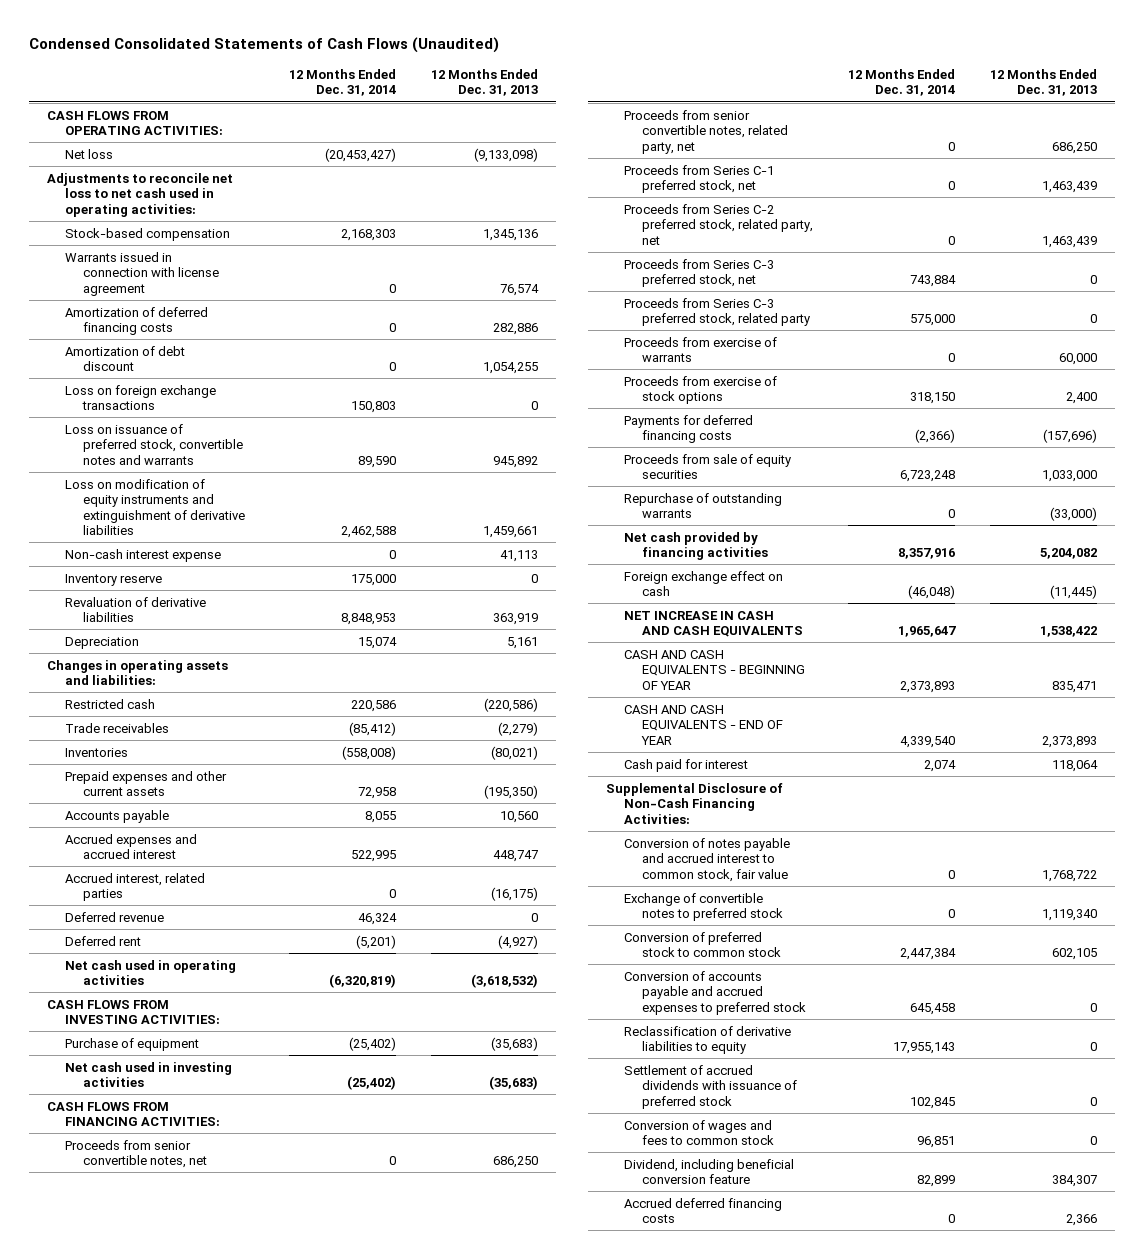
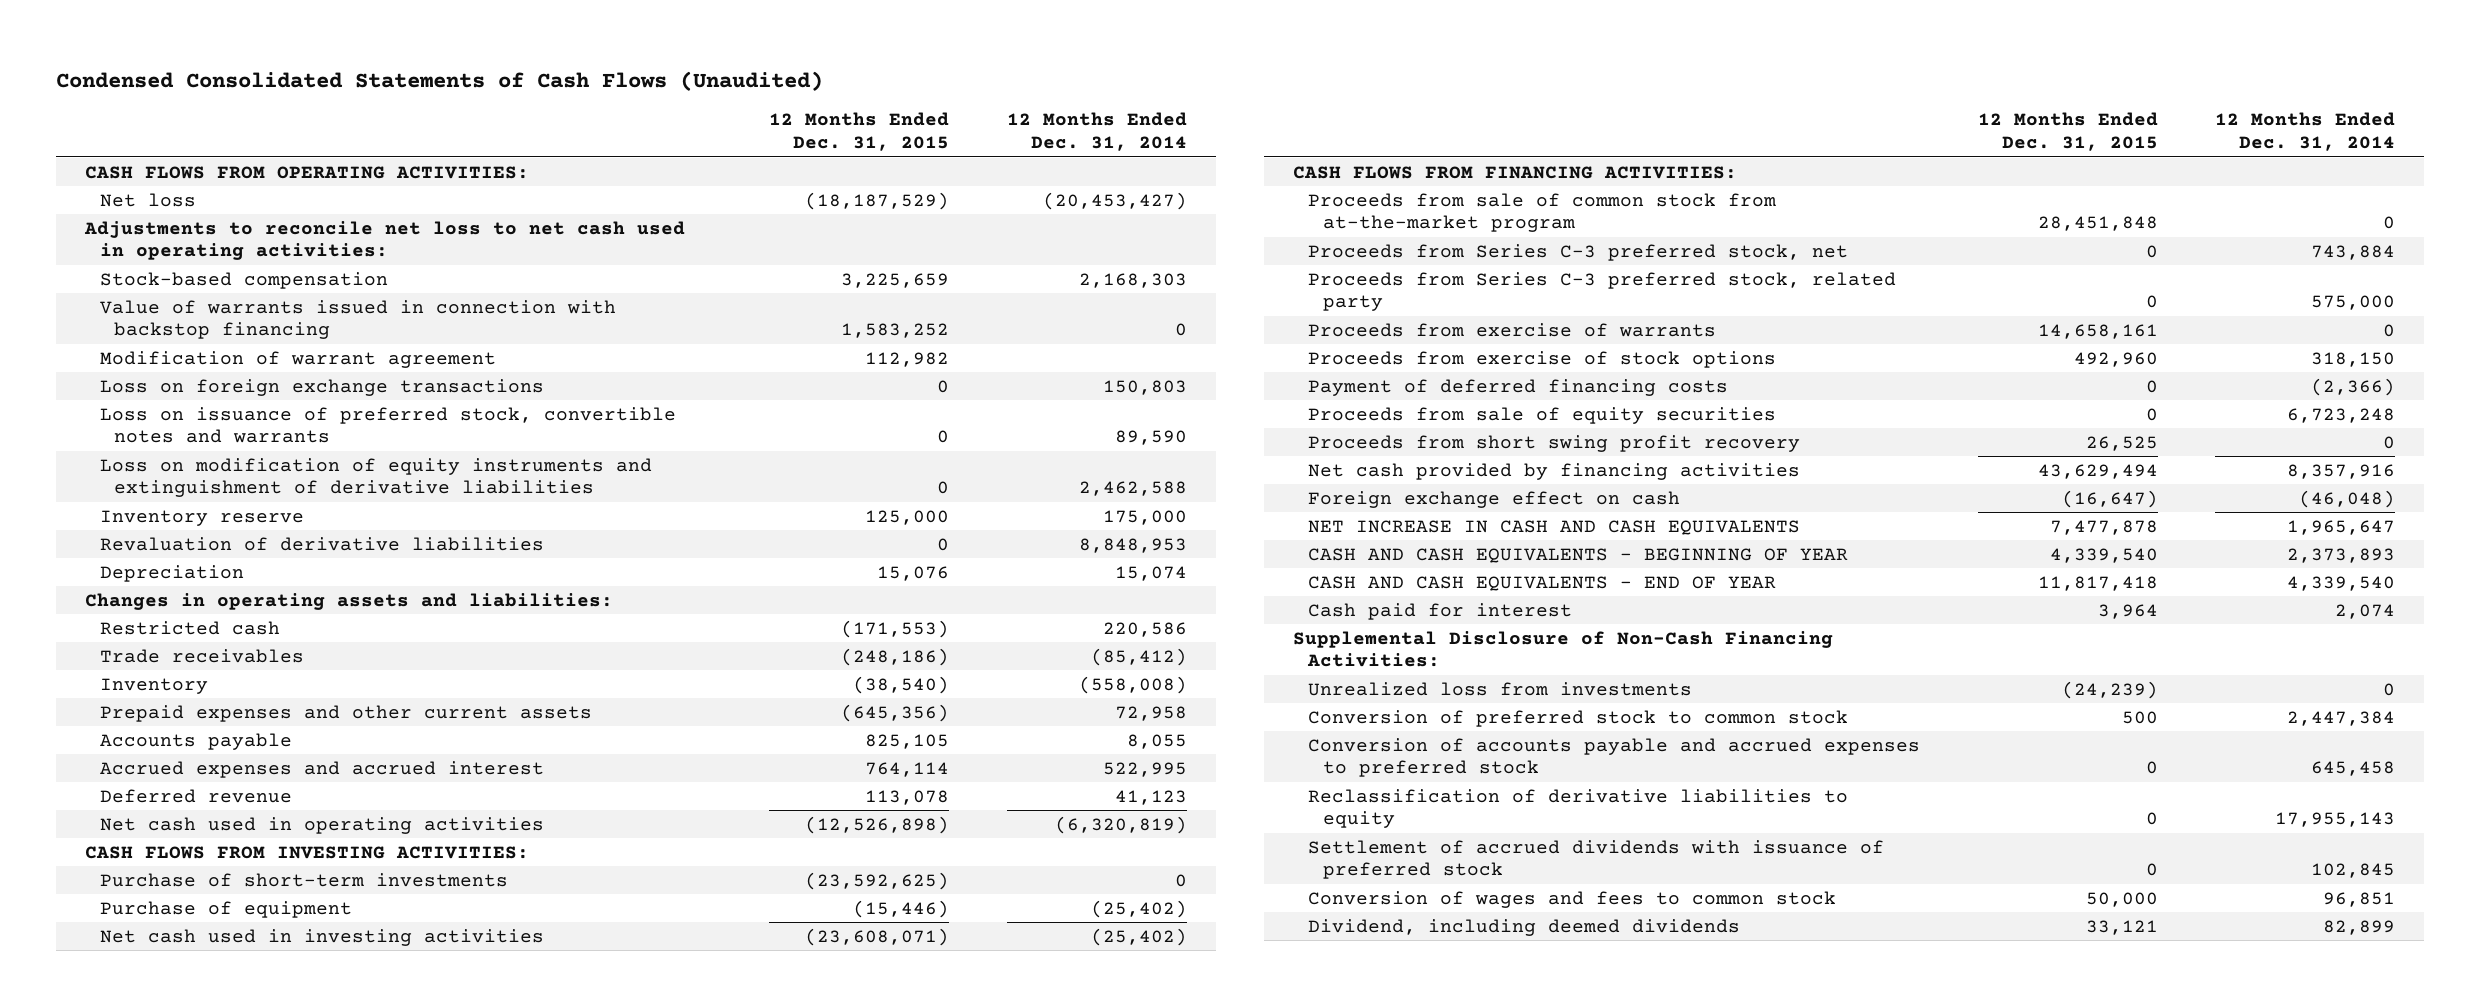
- | 12 Months Ended Dec. 31, 2014 | 12 Months Ended Dec. 31, 2013
+ | 12 Months Ended Dec. 31, 2015 | 12 Months Ended Dec. 31, 2014
- Warrants issued in connection with license agreement | 0 | 76,574
- Amortization of deferred financing costs | 0 | 282,886
- Amortization of debt discount | 0 | 1,054,255
+ Value of warrants issued in connection with backstop financing | 1,583,252 | 0
+ Modification of warrant agreement | 112,982 |
- Non-cash interest expense | 0 | 41,113
- Inventories | (558,008) | (80,021)
+ Inventory | (38,540) | (558,008)
- Accrued interest, related parties | 0 | (16,175)
- Deferred revenue | 46,324 | 0
- Deferred rent | (5,201) | (4,927)
+ Deferred revenue | 113,078 | 41,123
+ Purchase of short-term investments | (23,592,625) | 0
- Proceeds from senior convertible notes, net | 0 | 686,250
- Proceeds from senior convertible notes, related party, net | 0 | 686,250
- Proceeds from Series C-1 preferred stock, net | 0 | 1,463,439
- Proceeds from Series C-2 preferred stock, related party, net | 0 | 1,463,439
+ Proceeds from sale of common stock from at-the-market program | 28,451,848 | 0
- Payments for deferred financing costs | (2,366) | (157,696)
+ Payment of deferred financing costs | 0 | (2,366)
- Repurchase of outstanding warrants | 0 | (33,000)
+ Proceeds from short swing profit recovery | 26,525 | 0
- Conversion of notes payable and accrued interest to common stock, fair value | 0 | 1,768,722
- Exchange of convertible notes to preferred stock | 0 | 1,119,340
+ Unrealized loss from investments | (24,239) | 0
- Dividend, including beneficial conversion feature | 82,899 | 384,307
- Accrued deferred financing costs | 0 | 2,366
+ Dividend, including deemed dividends | 33,121 | 82,899

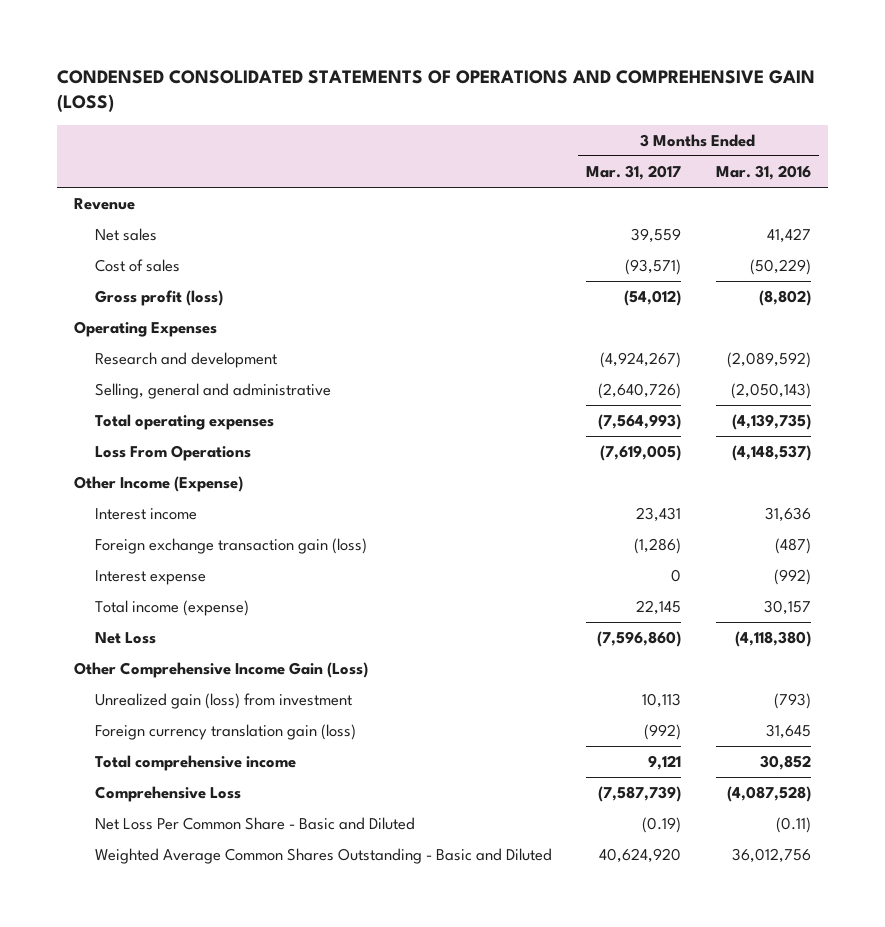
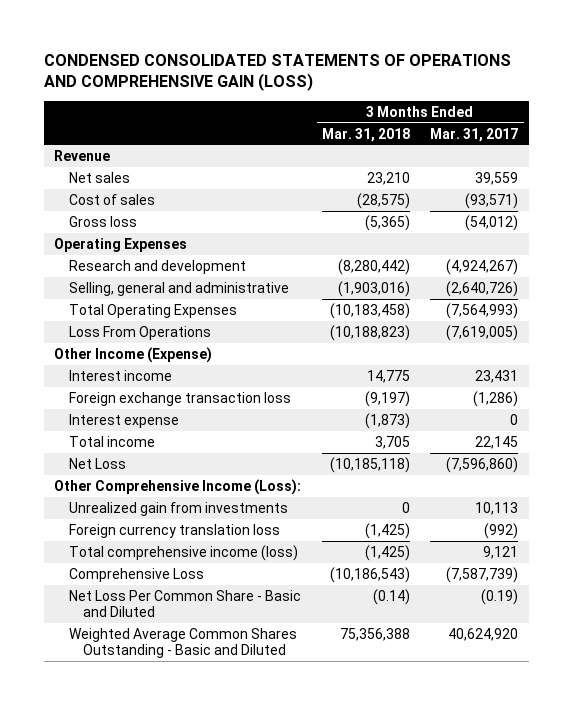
- | 3 Months Ended Mar. 31, 2017 | 3 Months Ended Mar. 31, 2016
+ | 3 Months Ended Mar. 31, 2018 | 3 Months Ended Mar. 31, 2017
- Gross profit (loss) | (54,012) | (8,802)
+ Gross loss | (5,365) | (54,012)
- Total operating expenses | (7,564,993) | (4,139,735)
+ Total Operating Expenses | (10,183,458) | (7,564,993)
- Foreign exchange transaction gain (loss) | (1,286) | (487)
+ Foreign exchange transaction loss | (9,197) | (1,286)
- Total income (expense) | 22,145 | 30,157
+ Total income | 3,705 | 22,145
- Other Comprehensive Income Gain (Loss)
- Unrealized gain (loss) from investment | 10,113 | (793)
- Foreign currency translation gain (loss) | (992) | 31,645
- Total comprehensive income | 9,121 | 30,852
+ Other Comprehensive Income (Loss):
+ Unrealized gain from investments | 0 | 10,113
+ Foreign currency translation loss | (1,425) | (992)
+ Total comprehensive income (loss) | (1,425) | 9,121

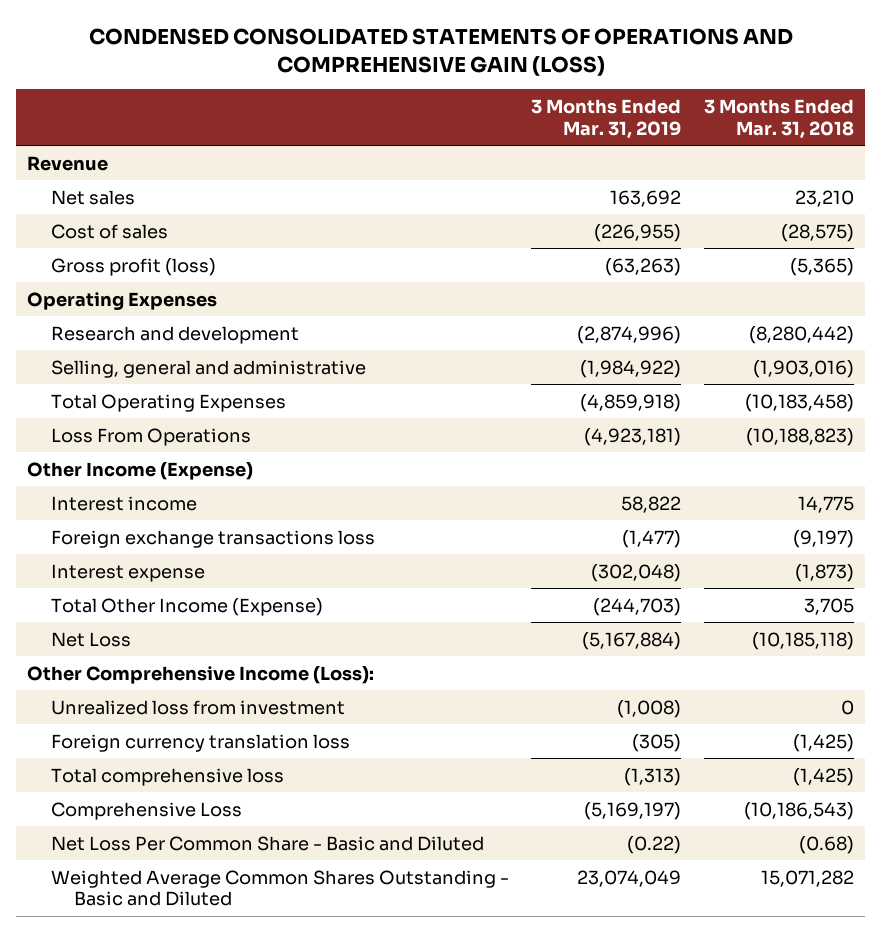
- | 3 Months Ended Mar. 31, 2018 | 3 Months Ended Mar. 31, 2017
+ | 3 Months Ended Mar. 31, 2019 | 3 Months Ended Mar. 31, 2018
- Gross loss | (5,365) | (54,012)
+ Gross profit (loss) | (63,263) | (5,365)
- Foreign exchange transaction loss | (9,197) | (1,286)
+ Foreign exchange transactions loss | (1,477) | (9,197)
- Total income | 3,705 | 22,145
+ Total Other Income (Expense) | (244,703) | 3,705
- Unrealized gain from investments | 0 | 10,113
+ Unrealized loss from investment | (1,008) | 0
- Total comprehensive income (loss) | (1,425) | 9,121
+ Total comprehensive loss | (1,313) | (1,425)
- Net Loss Per Common Share - Basic and Diluted | (0.14) | (0.19)
- Weighted Average Common Shares Outstanding - Basic and Diluted | 75,356,388 | 40,624,920
+ Net Loss Per Common Share - Basic and Diluted | (0.22) | (0.68)
+ Weighted Average Common Shares Outstanding - Basic and Diluted | 23,074,049 | 15,071,282

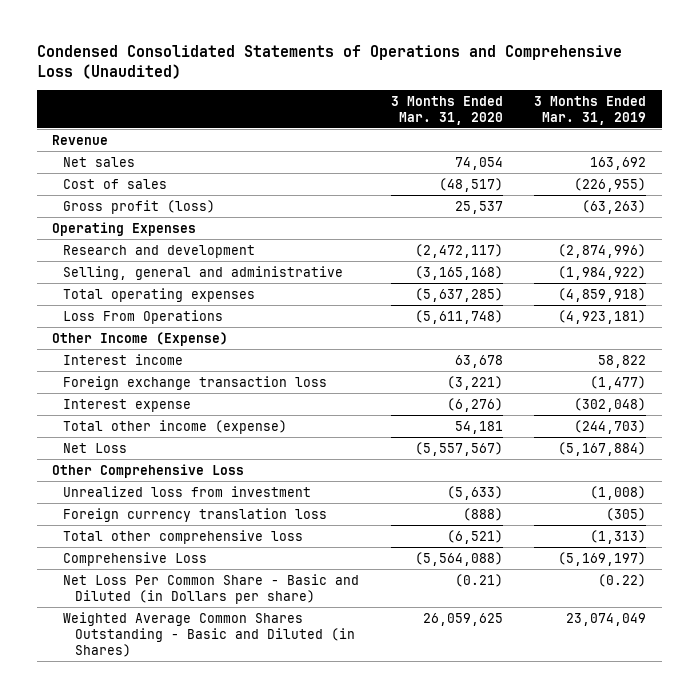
- CONDENSED CONSOLIDATED STATEMENTS OF OPERATIONS AND COMPREHENSIVE GAIN (LOSS)
+ Condensed Consolidated Statements of Operations and Comprehensive Loss (Unaudited)
- | 3 Months Ended Mar. 31, 2019 | 3 Months Ended Mar. 31, 2018
+ | 3 Months Ended Mar. 31, 2020 | 3 Months Ended Mar. 31, 2019
- Total Operating Expenses | (4,859,918) | (10,183,458)
+ Total operating expenses | (5,637,285) | (4,859,918)
- Foreign exchange transactions loss | (1,477) | (9,197)
+ Foreign exchange transaction loss | (3,221) | (1,477)
- Total Other Income (Expense) | (244,703) | 3,705
+ Total other income (expense) | 54,181 | (244,703)
- Other Comprehensive Income (Loss):
+ Other Comprehensive Loss
- Total comprehensive loss | (1,313) | (1,425)
+ Total other comprehensive loss | (6,521) | (1,313)
- Net Loss Per Common Share - Basic and Diluted | (0.22) | (0.68)
- Weighted Average Common Shares Outstanding - Basic and Diluted | 23,074,049 | 15,071,282
+ Net Loss Per Common Share - Basic and Diluted (in Dollars per share) | (0.21) | (0.22)
+ Weighted Average Common Shares Outstanding - Basic and Diluted (in Shares) | 26,059,625 | 23,074,049

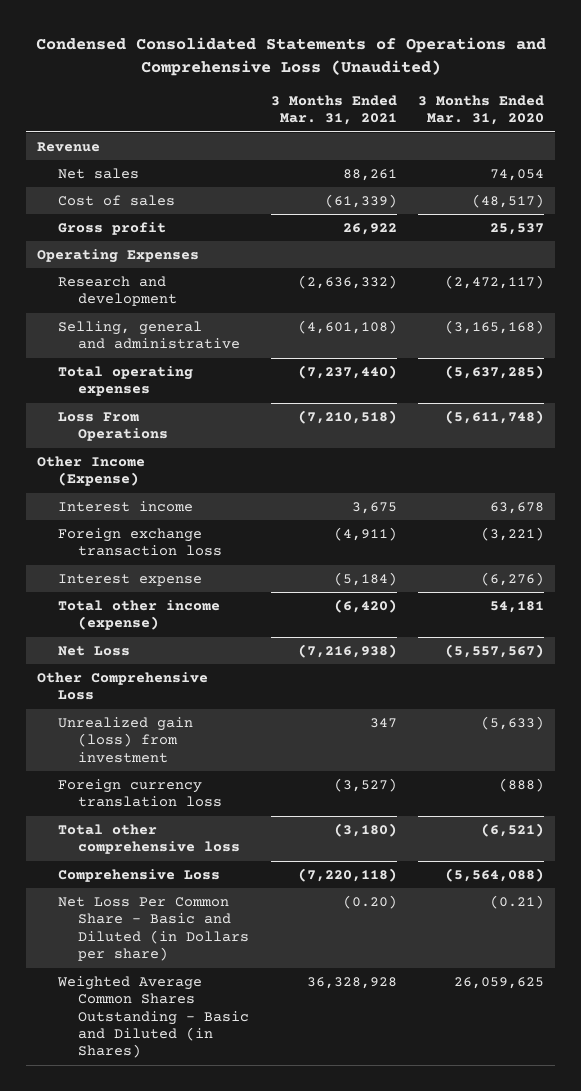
- | 3 Months Ended Mar. 31, 2020 | 3 Months Ended Mar. 31, 2019
+ | 3 Months Ended Mar. 31, 2021 | 3 Months Ended Mar. 31, 2020
- Gross profit (loss) | 25,537 | (63,263)
+ Gross profit | 26,922 | 25,537
- Unrealized loss from investment | (5,633) | (1,008)
+ Unrealized gain (loss) from investment | 347 | (5,633)

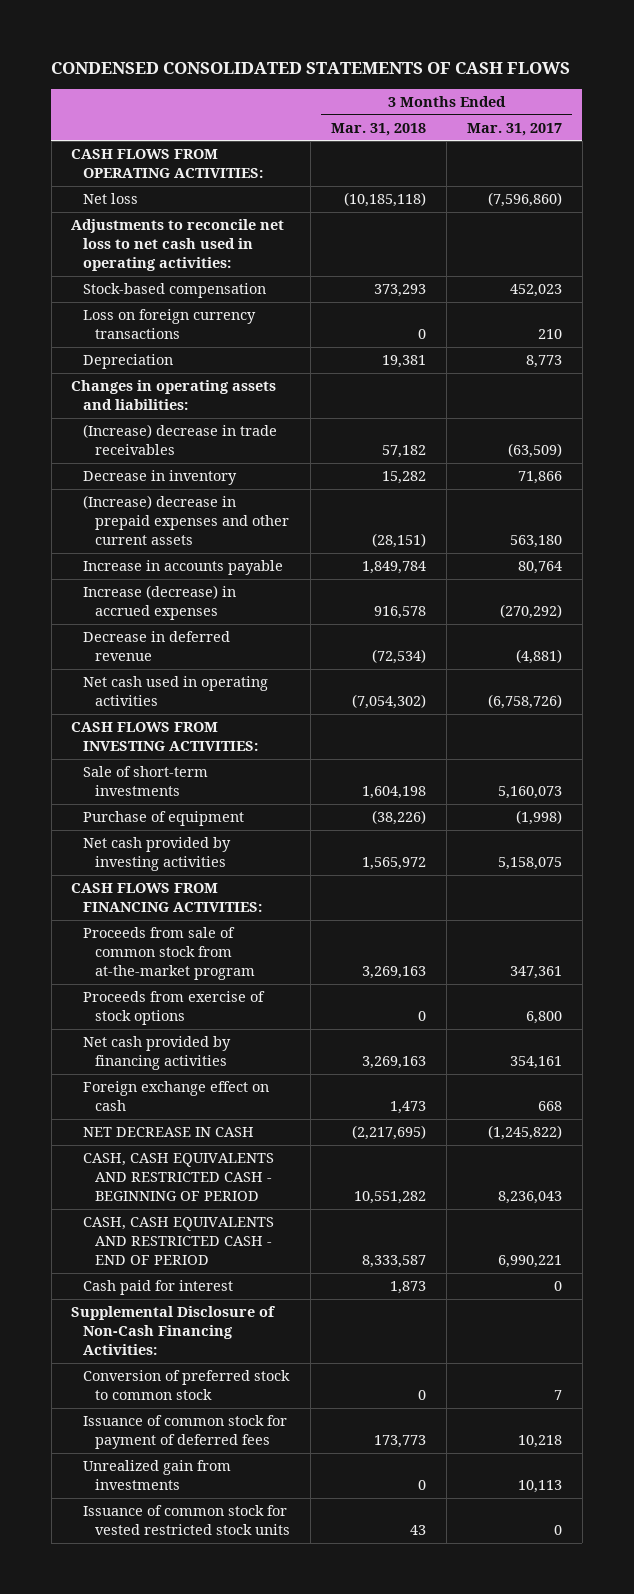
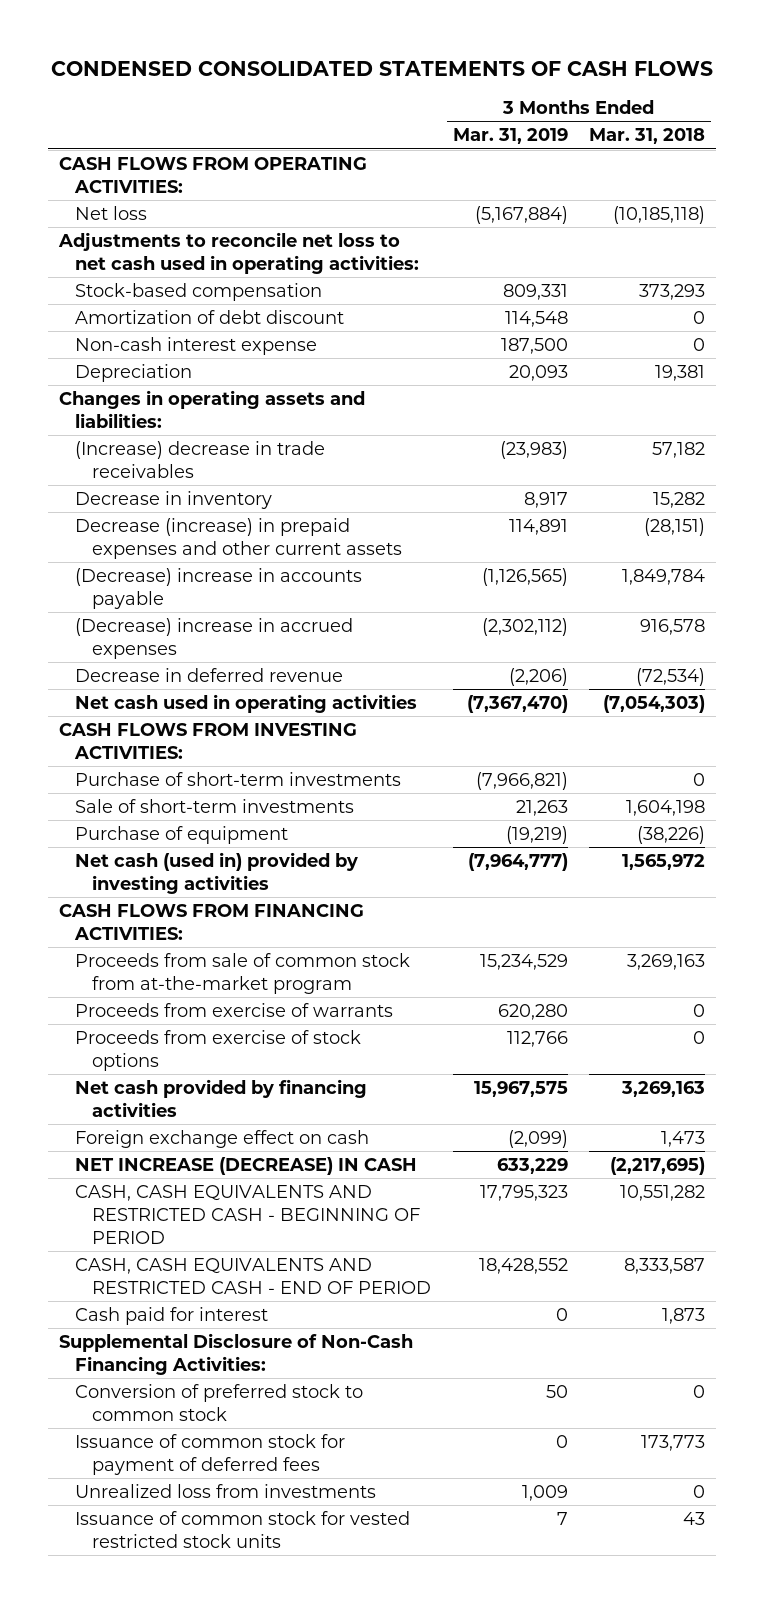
- | 3 Months Ended Mar. 31, 2018 | 3 Months Ended Mar. 31, 2017
+ | 3 Months Ended Mar. 31, 2019 | 3 Months Ended Mar. 31, 2018
- Loss on foreign currency transactions | 0 | 210
+ Amortization of debt discount | 114,548 | 0
+ Non-cash interest expense | 187,500 | 0
- (Increase) decrease in prepaid expenses and other current assets | (28,151) | 563,180
- Increase in accounts payable | 1,849,784 | 80,764
- Increase (decrease) in accrued expenses | 916,578 | (270,292)
+ Decrease (increase) in prepaid expenses and other current assets | 114,891 | (28,151)
+ (Decrease) increase in accounts payable | (1,126,565) | 1,849,784
+ (Decrease) increase in accrued expenses | (2,302,112) | 916,578
- Net cash used in operating activities | (7,054,302) | (6,758,726)
+ Net cash used in operating activities | (7,367,470) | (7,054,303)
+ Purchase of short-term investments | (7,966,821) | 0
- Net cash provided by investing activities | 1,565,972 | 5,158,075
+ Net cash (used in) provided by investing activities | (7,964,777) | 1,565,972
+ Proceeds from exercise of warrants | 620,280 | 0
- NET DECREASE IN CASH | (2,217,695) | (1,245,822)
+ NET INCREASE (DECREASE) IN CASH | 633,229 | (2,217,695)
- Unrealized gain from investments | 0 | 10,113
+ Unrealized loss from investments | 1,009 | 0

